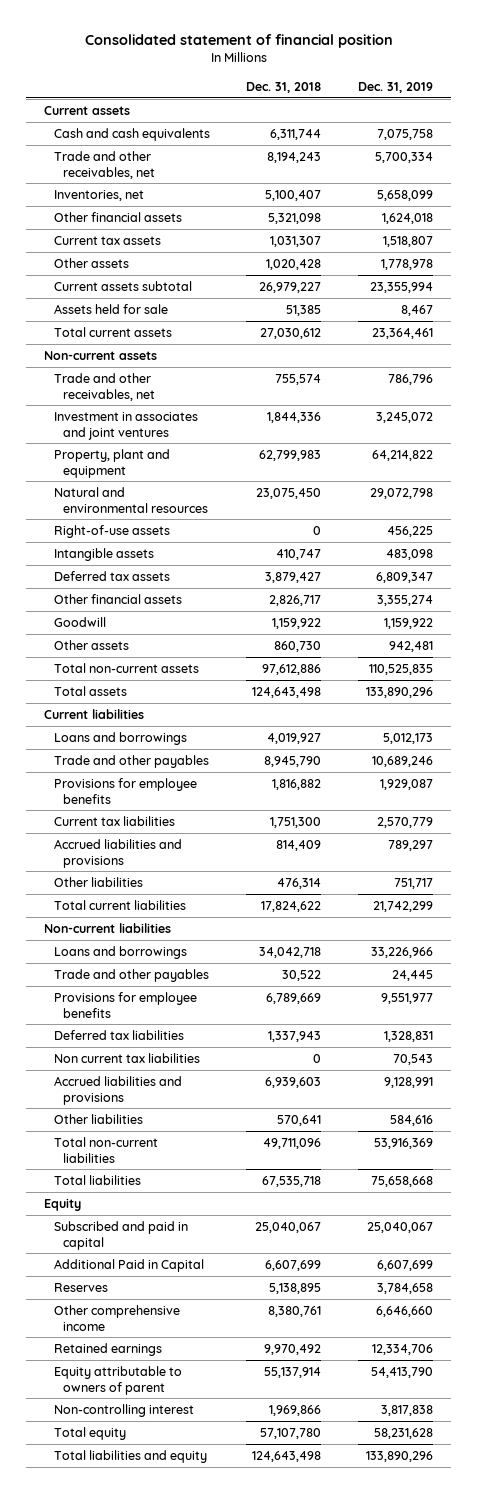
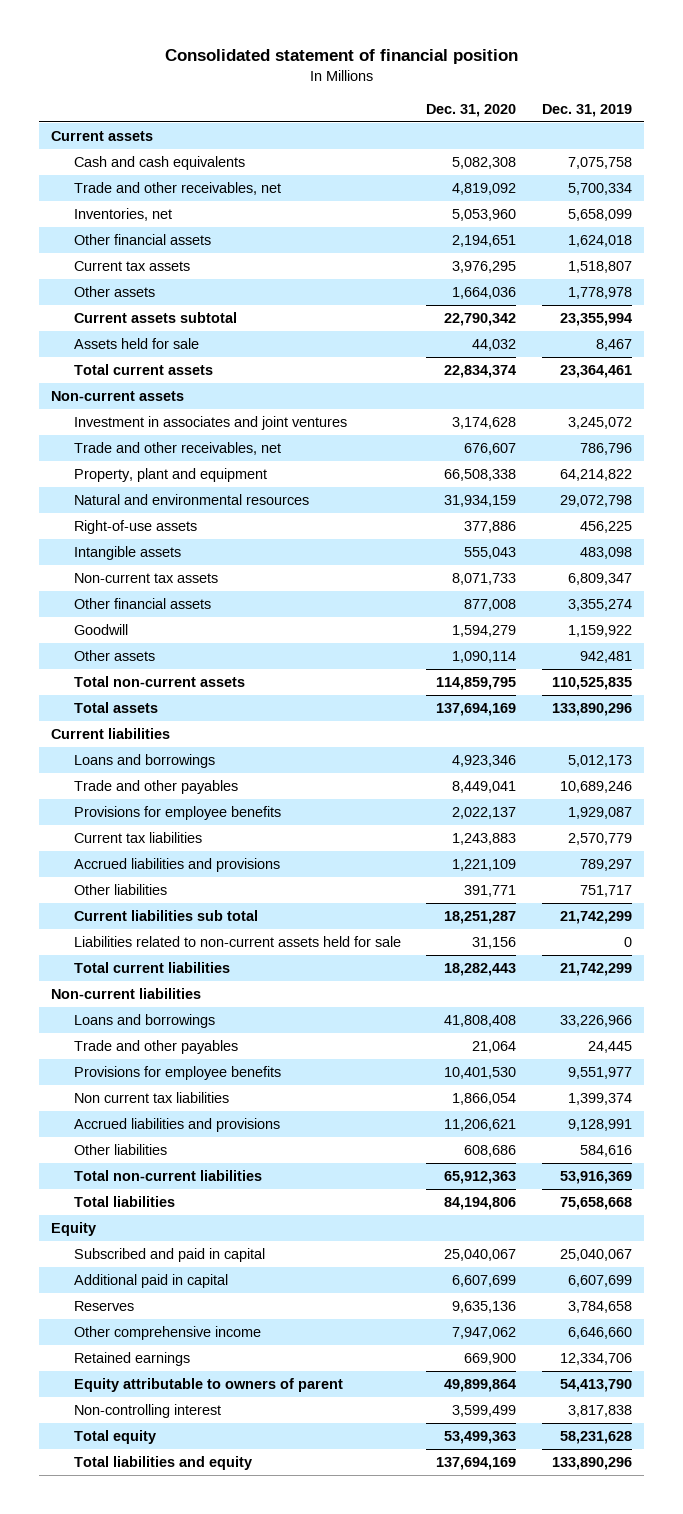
- | Dec. 31, 2018 | Dec. 31, 2019
+ | Dec. 31, 2020 | Dec. 31, 2019
moved down: Trade and other receivables, net | 676,607 | 786,796
- Deferred tax assets | 3,879,427 | 6,809,347
+ Non-current tax assets | 8,071,733 | 6,809,347
+ Current liabilities sub total | 18,251,287 | 21,742,299
+ Liabilities related to non-current assets held for sale | 31,156 | 0
- Deferred tax liabilities | 1,337,943 | 1,328,831
- Non current tax liabilities | 0 | 70,543
+ Non current tax liabilities | 1,866,054 | 1,399,374
- Additional Paid in Capital | 6,607,699 | 6,607,699
+ Additional paid in capital | 6,607,699 | 6,607,699

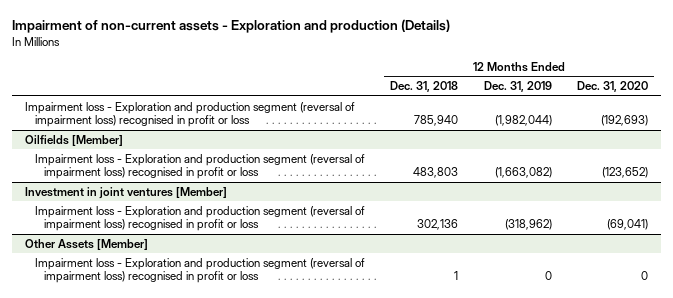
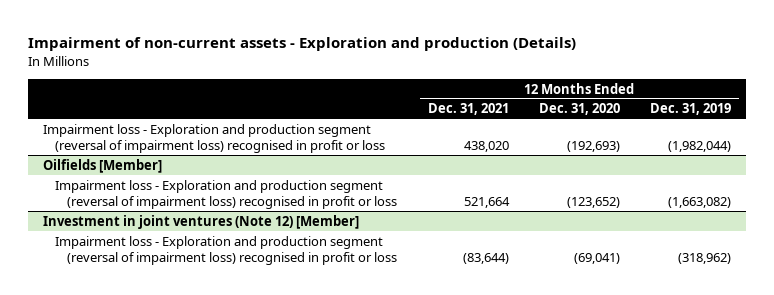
- | 12 Months Ended Dec. 31, 2018 | 12 Months Ended Dec. 31, 2019 | 12 Months Ended Dec. 31, 2020
+ | 12 Months Ended Dec. 31, 2021 | 12 Months Ended Dec. 31, 2020 | 12 Months Ended Dec. 31, 2019
- Investment in joint ventures [Member]
+ Investment in joint ventures (Note 12) [Member]
- Other Assets [Member]
- Impairment loss - Exploration and production segment (reversal of impairment loss) recognised in profit or loss | 1 | 0 | 0

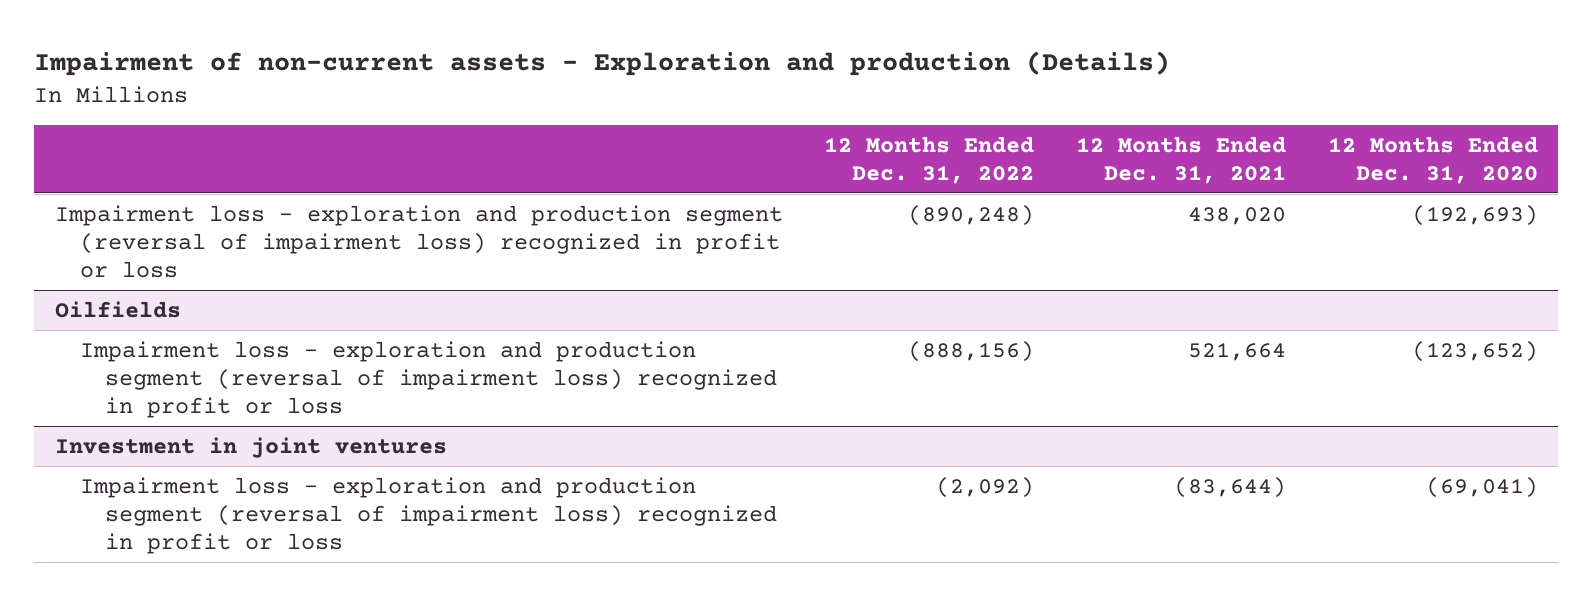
- | 12 Months Ended Dec. 31, 2021 | 12 Months Ended Dec. 31, 2020 | 12 Months Ended Dec. 31, 2019
+ | 12 Months Ended Dec. 31, 2022 | 12 Months Ended Dec. 31, 2021 | 12 Months Ended Dec. 31, 2020
- Impairment loss - Exploration and production segment (reversal of impairment loss) recognised in profit or loss | 438,020 | (192,693) | (1,982,044)
- Oilfields [Member]
- Impairment loss - Exploration and production segment (reversal of impairment loss) recognised in profit or loss | 521,664 | (123,652) | (1,663,082)
- Investment in joint ventures (Note 12) [Member]
- Impairment loss - Exploration and production segment (reversal of impairment loss) recognised in profit or loss | (83,644) | (69,041) | (318,962)
+ Impairment loss - exploration and production segment (reversal of impairment loss) recognized in profit or loss | (890,248) | 438,020 | (192,693)
+ Oilfields
+ Impairment loss - exploration and production segment (reversal of impairment loss) recognized in profit or loss | (888,156) | 521,664 | (123,652)
+ Investment in joint ventures
+ Impairment loss - exploration and production segment (reversal of impairment loss) recognized in profit or loss | (2,092) | (83,644) | (69,041)

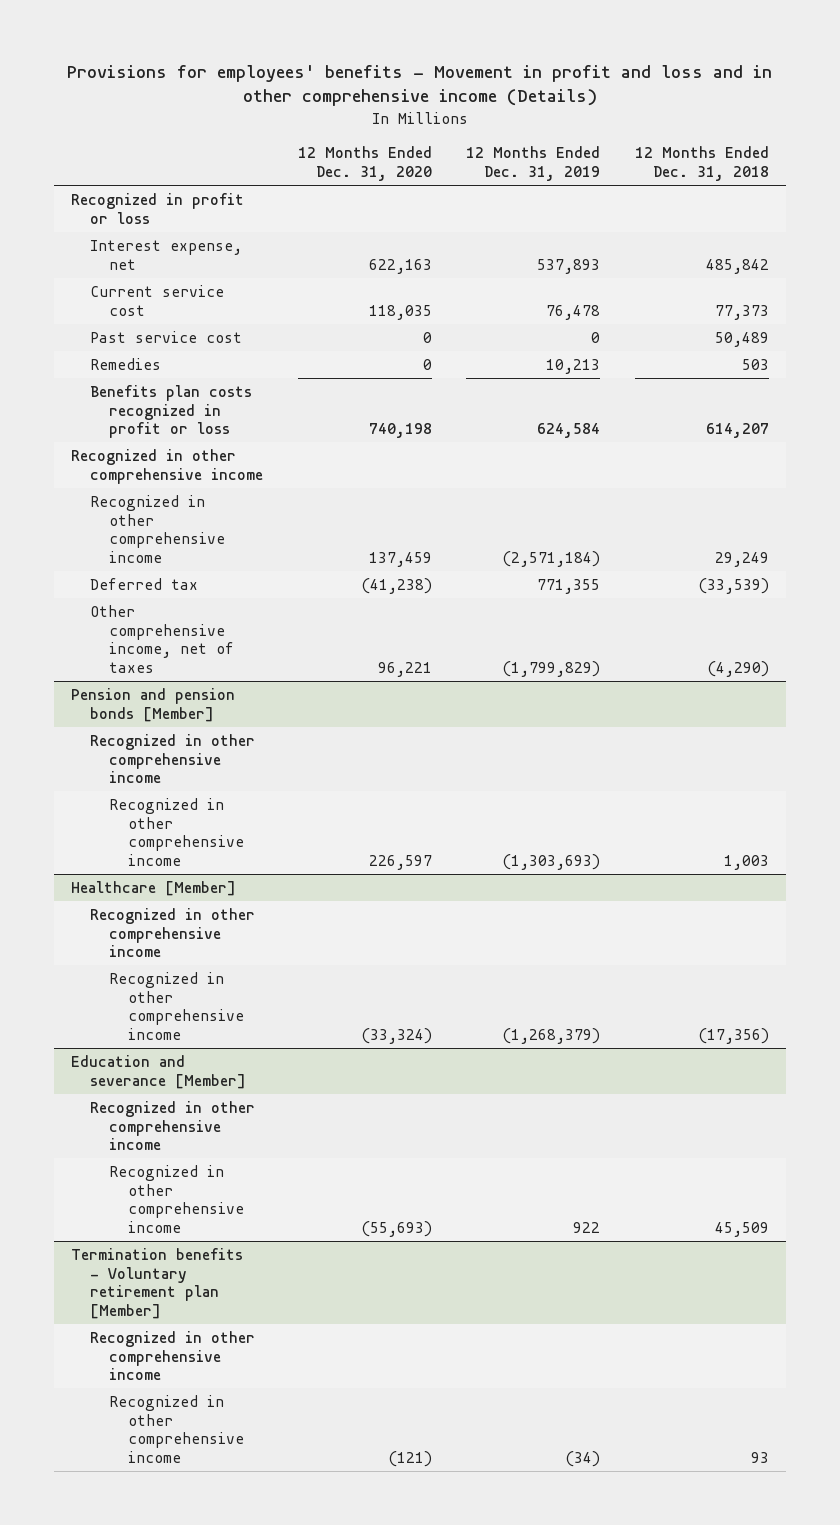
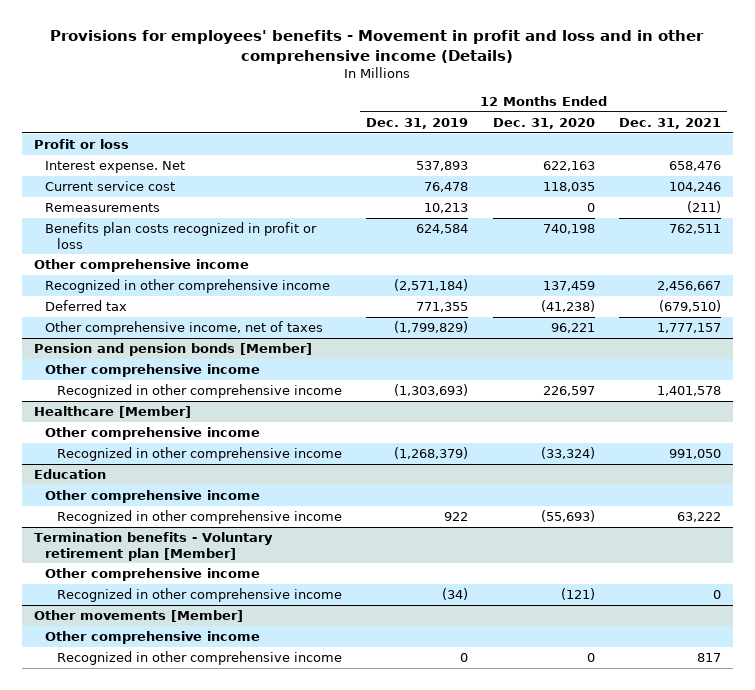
- | 12 Months Ended Dec. 31, 2020 | 12 Months Ended Dec. 31, 2019 | 12 Months Ended Dec. 31, 2018
+ | 12 Months Ended Dec. 31, 2019 | 12 Months Ended Dec. 31, 2020 | 12 Months Ended Dec. 31, 2021
- Recognized in profit or loss
- Interest expense, net | 622,163 | 537,893 | 485,842
+ Profit or loss
+ Interest expense. Net | 537,893 | 622,163 | 658,476
- Past service cost | 0 | 0 | 50,489
- Remedies | 0 | 10,213 | 503
+ Remeasurements | 10,213 | 0 | (211)
- Recognized in other comprehensive income
+ Other comprehensive income
@ Pension and pension bonds [Member]
- Recognized in other comprehensive income
+ Other comprehensive income
@ Healthcare [Member]
- Recognized in other comprehensive income
+ Other comprehensive income
- Education and severance [Member]
- Recognized in other comprehensive income
+ Education
+ Other comprehensive income
@ Termination benefits - Voluntary retirement plan [Member]
- Recognized in other comprehensive income
+ Other comprehensive income
+ Other movements [Member]
+ Other comprehensive income
+ Recognized in other comprehensive income | 0 | 0 | 817

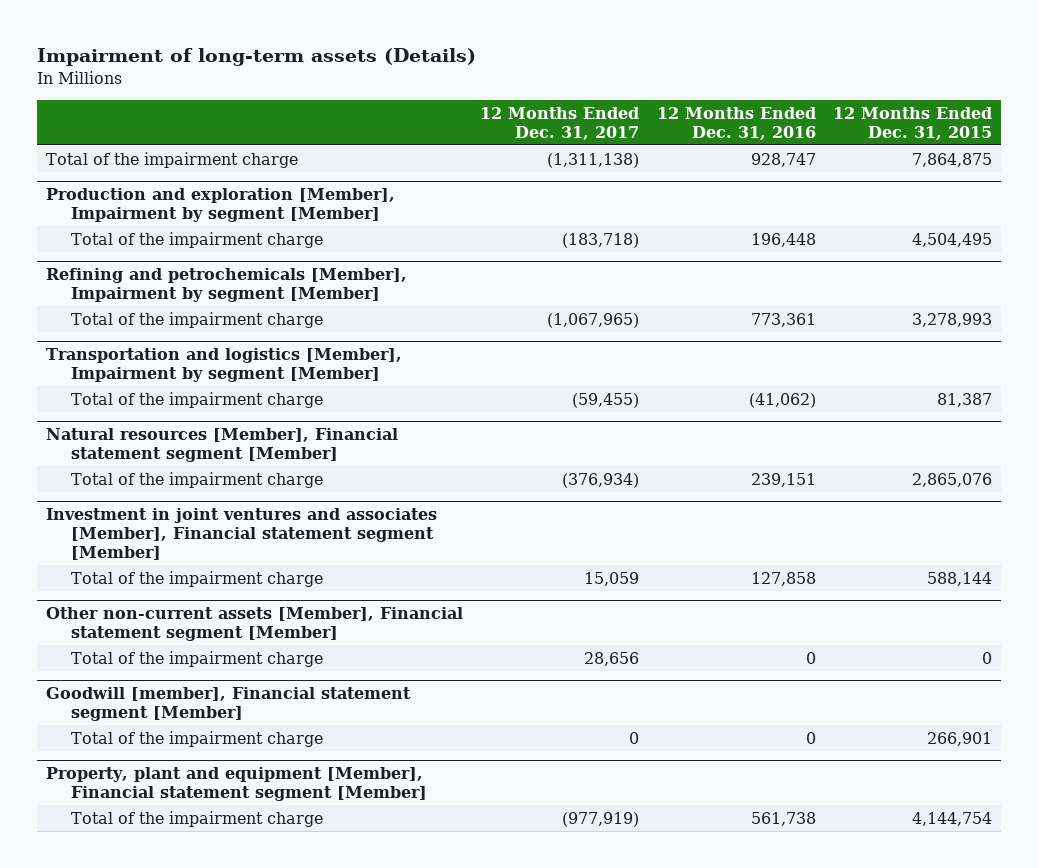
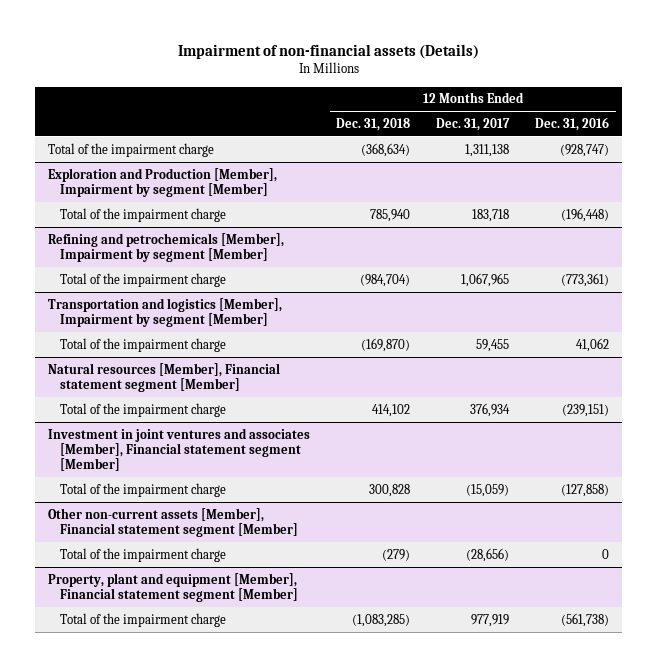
- Impairment of long-term assets (Details)
+ Impairment of non-financial assets (Details)
- | 12 Months Ended Dec. 31, 2017 | 12 Months Ended Dec. 31, 2016 | 12 Months Ended Dec. 31, 2015
+ | 12 Months Ended Dec. 31, 2018 | 12 Months Ended Dec. 31, 2017 | 12 Months Ended Dec. 31, 2016
- Total of the impairment charge | (1,311,138) | 928,747 | 7,864,875
- Production and exploration [Member], Impairment by segment [Member]
- Total of the impairment charge | (183,718) | 196,448 | 4,504,495
+ Total of the impairment charge | (368,634) | 1,311,138 | (928,747)
+ Exploration and Production [Member], Impairment by segment [Member]
+ Total of the impairment charge | 785,940 | 183,718 | (196,448)
@ Refining and petrochemicals [Member], Impairment by segment [Member]
- Total of the impairment charge | (1,067,965) | 773,361 | 3,278,993
+ Total of the impairment charge | (984,704) | 1,067,965 | (773,361)
@ Transportation and logistics [Member], Impairment by segment [Member]
- Total of the impairment charge | (59,455) | (41,062) | 81,387
+ Total of the impairment charge | (169,870) | 59,455 | 41,062
@ Natural resources [Member], Financial statement segment [Member]
- Total of the impairment charge | (376,934) | 239,151 | 2,865,076
+ Total of the impairment charge | 414,102 | 376,934 | (239,151)
@ Investment in joint ventures and associates [Member], Financial statement segment [Member]
- Total of the impairment charge | 15,059 | 127,858 | 588,144
+ Total of the impairment charge | 300,828 | (15,059) | (127,858)
@ Other non-current assets [Member], Financial statement segment [Member]
- Total of the impairment charge | 28,656 | 0 | 0
- Goodwill [member], Financial statement segment [Member]
- Total of the impairment charge | 0 | 0 | 266,901
@ Other non-current assets [Member], Financial statement segment [Member]
+ Total of the impairment charge | (279) | (28,656) | 0
@ Property, plant and equipment [Member], Financial statement segment [Member]
- Total of the impairment charge | (977,919) | 561,738 | 4,144,754
+ Total of the impairment charge | (1,083,285) | 977,919 | (561,738)

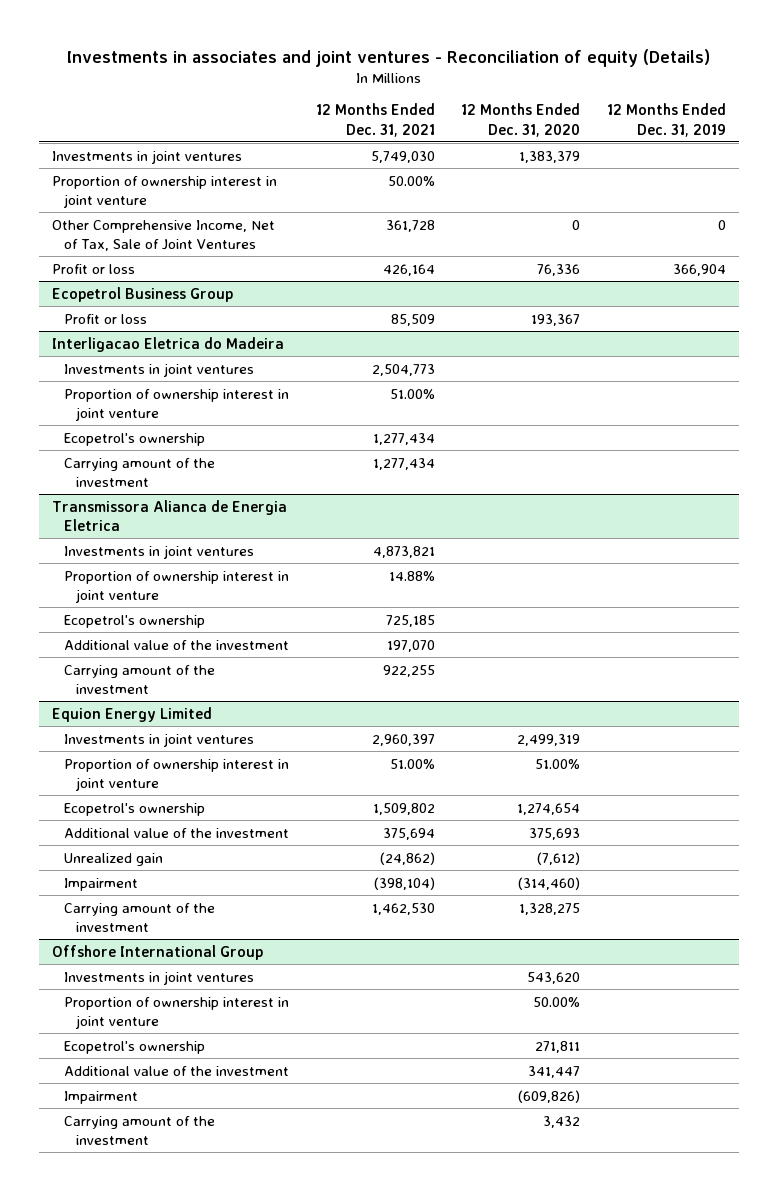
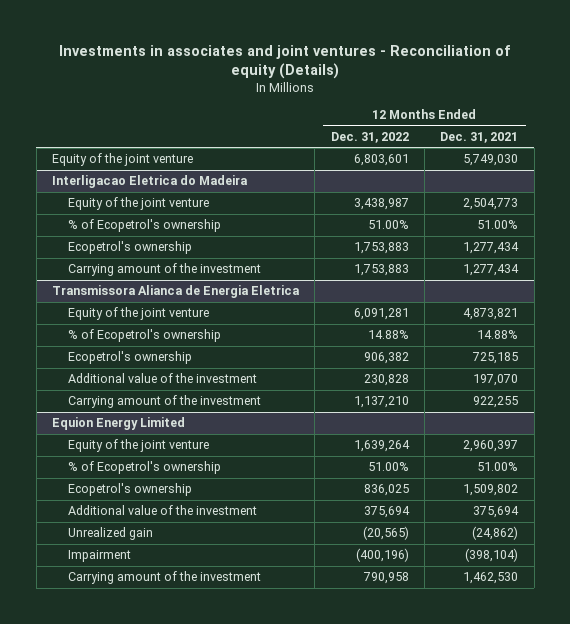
- | 12 Months Ended Dec. 31, 2021 | 12 Months Ended Dec. 31, 2020 | 12 Months Ended Dec. 31, 2019
+ | 12 Months Ended Dec. 31, 2022 | 12 Months Ended Dec. 31, 2021
- Investments in joint ventures | 5,749,030 | 1,383,379 |
- Proportion of ownership interest in joint venture | 50.00% | |
- Other Comprehensive Income, Net of Tax, Sale of Joint Ventures | 361,728 | 0 | 0
- Profit or loss | 426,164 | 76,336 | 366,904
- Ecopetrol Business Group
- Profit or loss | 85,509 | 193,367 |
+ Equity of the joint venture | 6,803,601 | 5,749,030
@ Interligacao Eletrica do Madeira
- Investments in joint ventures | 2,504,773 | |
- Proportion of ownership interest in joint venture | 51.00% | |
+ Equity of the joint venture | 3,438,987 | 2,504,773
+ % of Ecopetrol's ownership | 51.00% | 51.00%
@ Transmissora Alianca de Energia Eletrica
- Investments in joint ventures | 4,873,821 | |
- Proportion of ownership interest in joint venture | 14.88% | |
+ Equity of the joint venture | 6,091,281 | 4,873,821
+ % of Ecopetrol's ownership | 14.88% | 14.88%
@ Equion Energy Limited
- Investments in joint ventures | 2,960,397 | 2,499,319 |
- Proportion of ownership interest in joint venture | 51.00% | 51.00% |
+ Equity of the joint venture | 1,639,264 | 2,960,397
+ % of Ecopetrol's ownership | 51.00% | 51.00%
- Offshore International Group
- Investments in joint ventures | | 543,620 |
- Proportion of ownership interest in joint venture | | 50.00% |
- Ecopetrol's ownership | | 271,811 |
- Additional value of the investment | | 341,447 |
- Impairment | | (609,826) |
- Carrying amount of the investment | | 3,432 |

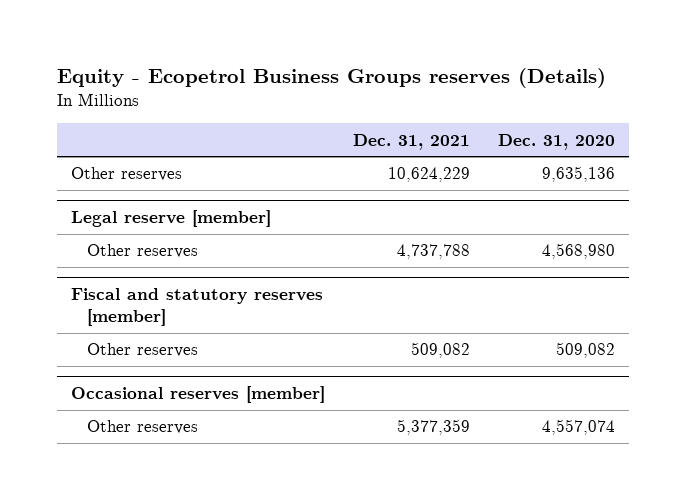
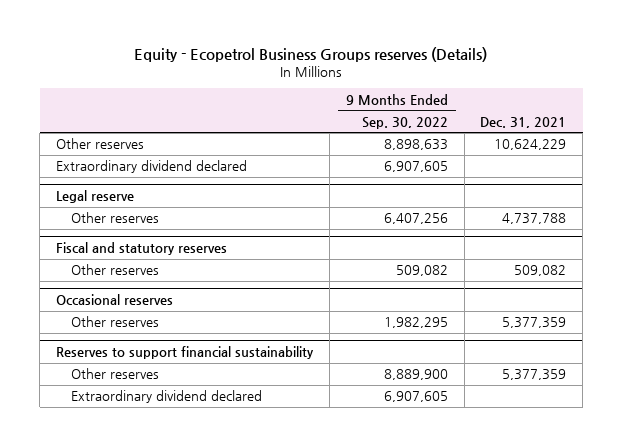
- | Dec. 31, 2021 | Dec. 31, 2020
+ | 9 Months Ended Sep. 30, 2022 | Dec. 31, 2021
- Legal reserve [member]
+ Extraordinary dividend declared | 6,907,605 |
+ Legal reserve
- Fiscal and statutory reserves [member]
+ Fiscal and statutory reserves
- Occasional reserves [member]
+ Occasional reserves
+ Reserves to support financial sustainability
+ Other reserves | 8,889,900 | 5,377,359
+ Extraordinary dividend declared | 6,907,605 |

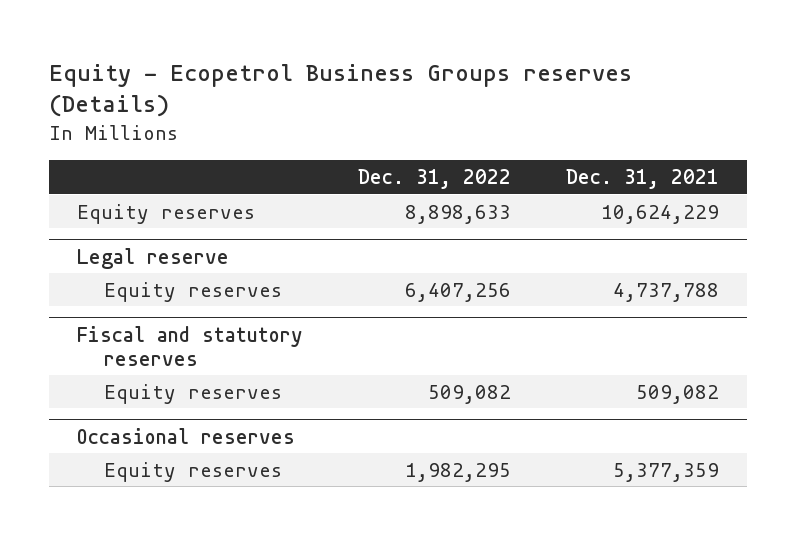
- | 9 Months Ended Sep. 30, 2022 | Dec. 31, 2021
+ | Dec. 31, 2022 | Dec. 31, 2021
- Other reserves | 8,898,633 | 10,624,229
- Extraordinary dividend declared | 6,907,605 |
+ Equity reserves | 8,898,633 | 10,624,229
@ Legal reserve
- Other reserves | 6,407,256 | 4,737,788
+ Equity reserves | 6,407,256 | 4,737,788
@ Fiscal and statutory reserves
- Other reserves | 509,082 | 509,082
+ Equity reserves | 509,082 | 509,082
@ Occasional reserves
- Other reserves | 1,982,295 | 5,377,359
- Reserves to support financial sustainability
- Other reserves | 8,889,900 | 5,377,359
- Extraordinary dividend declared | 6,907,605 |
@ Occasional reserves
+ Equity reserves | 1,982,295 | 5,377,359

